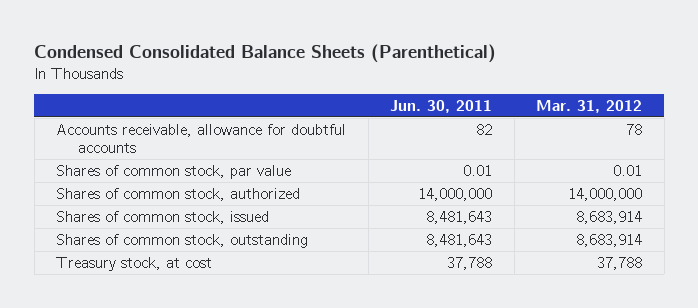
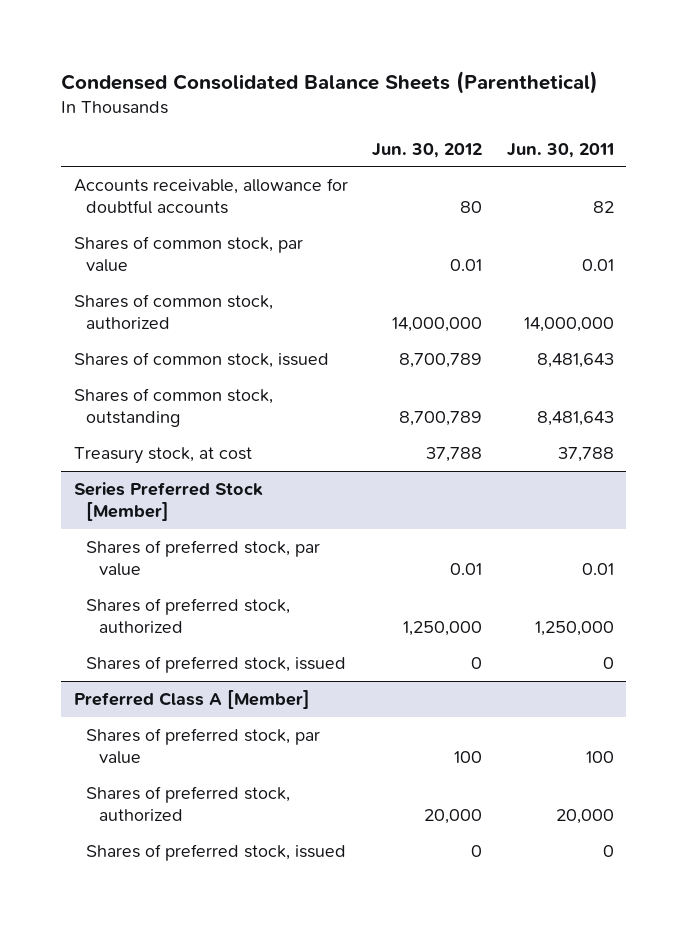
- | Jun. 30, 2011 | Mar. 31, 2012
+ | Jun. 30, 2012 | Jun. 30, 2011
+ Series Preferred Stock [Member]
+ Shares of preferred stock, par value | 0.01 | 0.01
+ Shares of preferred stock, authorized | 1,250,000 | 1,250,000
+ Shares of preferred stock, issued | 0 | 0
+ Preferred Class A [Member]
+ Shares of preferred stock, par value | 100 | 100
+ Shares of preferred stock, authorized | 20,000 | 20,000
+ Shares of preferred stock, issued | 0 | 0

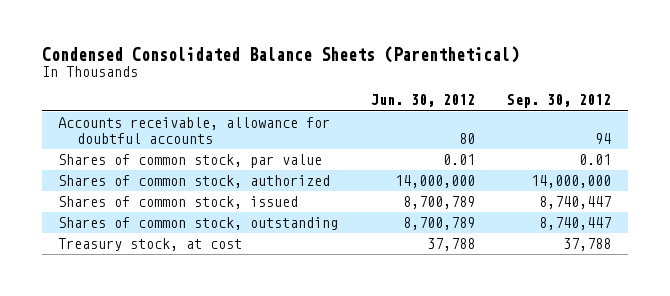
- | Jun. 30, 2012 | Jun. 30, 2011
+ | Jun. 30, 2012 | Sep. 30, 2012
- Series Preferred Stock [Member]
- Shares of preferred stock, par value | 0.01 | 0.01
- Shares of preferred stock, authorized | 1,250,000 | 1,250,000
- Shares of preferred stock, issued | 0 | 0
- Preferred Class A [Member]
- Shares of preferred stock, par value | 100 | 100
- Shares of preferred stock, authorized | 20,000 | 20,000
- Shares of preferred stock, issued | 0 | 0

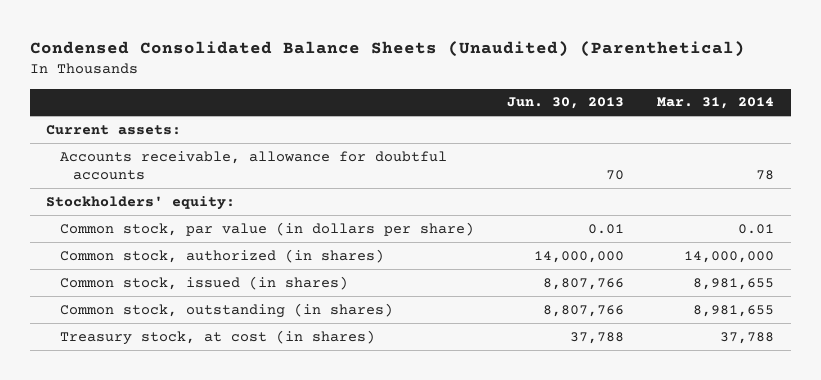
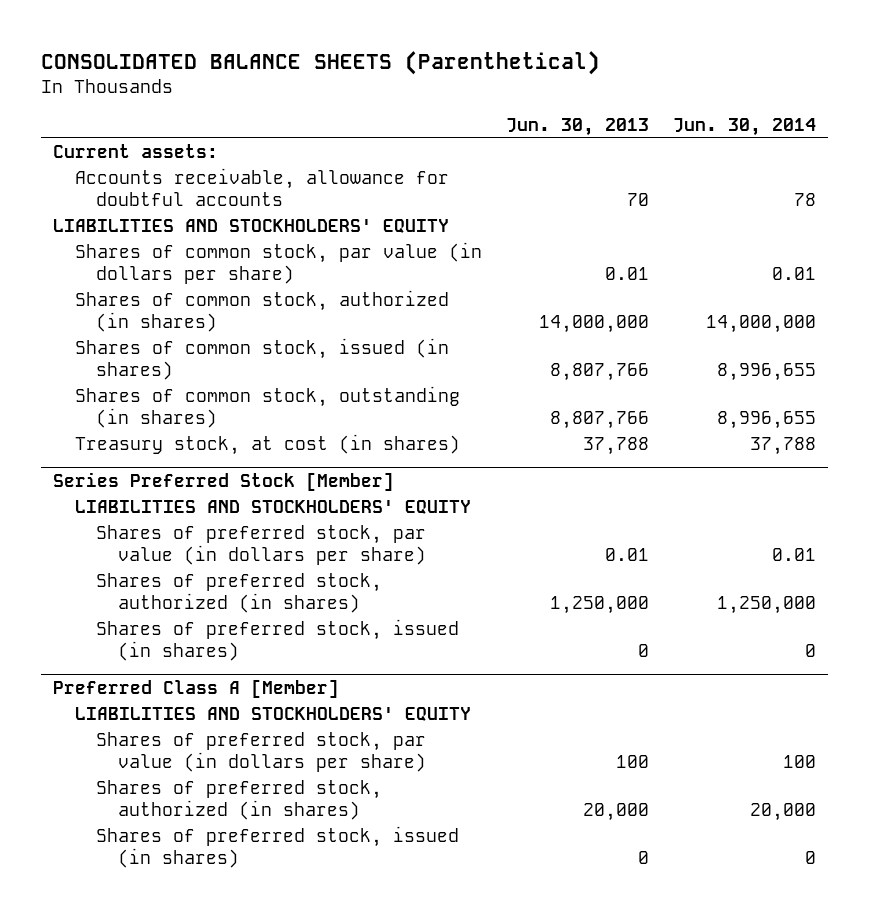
- Condensed Consolidated Balance Sheets (Unaudited) (Parenthetical)
+ CONSOLIDATED BALANCE SHEETS (Parenthetical)
- | Jun. 30, 2013 | Mar. 31, 2014
+ | Jun. 30, 2013 | Jun. 30, 2014
- Stockholders' equity:
- Common stock, par value (in dollars per share) | 0.01 | 0.01
- Common stock, authorized (in shares) | 14,000,000 | 14,000,000
- Common stock, issued (in shares) | 8,807,766 | 8,981,655
- Common stock, outstanding (in shares) | 8,807,766 | 8,981,655
+ LIABILITIES AND STOCKHOLDERS' EQUITY
+ Shares of common stock, par value (in dollars per share) | 0.01 | 0.01
+ Shares of common stock, authorized (in shares) | 14,000,000 | 14,000,000
+ Shares of common stock, issued (in shares) | 8,807,766 | 8,996,655
+ Shares of common stock, outstanding (in shares) | 8,807,766 | 8,996,655
+ Series Preferred Stock [Member]
+ LIABILITIES AND STOCKHOLDERS' EQUITY
+ Shares of preferred stock, par value (in dollars per share) | 0.01 | 0.01
+ Shares of preferred stock, authorized (in shares) | 1,250,000 | 1,250,000
+ Shares of preferred stock, issued (in shares) | 0 | 0
+ Preferred Class A [Member]
+ LIABILITIES AND STOCKHOLDERS' EQUITY
+ Shares of preferred stock, par value (in dollars per share) | 100 | 100
+ Shares of preferred stock, authorized (in shares) | 20,000 | 20,000
+ Shares of preferred stock, issued (in shares) | 0 | 0

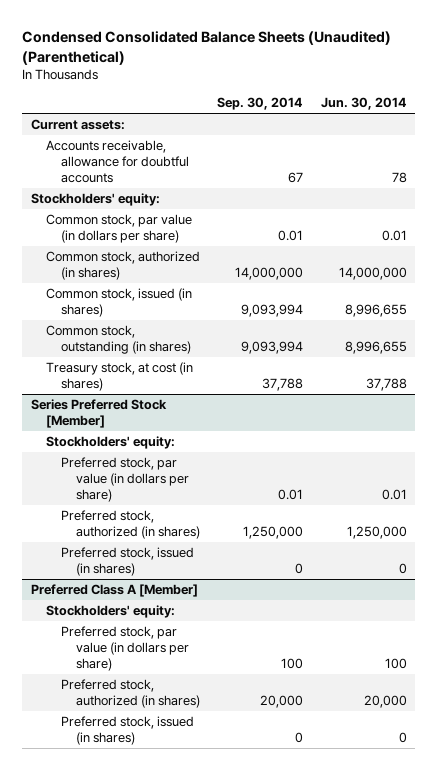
- CONSOLIDATED BALANCE SHEETS (Parenthetical)
+ Condensed Consolidated Balance Sheets (Unaudited) (Parenthetical)
- | Jun. 30, 2013 | Jun. 30, 2014
+ | Sep. 30, 2014 | Jun. 30, 2014
- LIABILITIES AND STOCKHOLDERS' EQUITY
- Shares of common stock, par value (in dollars per share) | 0.01 | 0.01
- Shares of common stock, authorized (in shares) | 14,000,000 | 14,000,000
- Shares of common stock, issued (in shares) | 8,807,766 | 8,996,655
- Shares of common stock, outstanding (in shares) | 8,807,766 | 8,996,655
+ Stockholders' equity:
+ Common stock, par value (in dollars per share) | 0.01 | 0.01
+ Common stock, authorized (in shares) | 14,000,000 | 14,000,000
+ Common stock, issued (in shares) | 9,093,994 | 8,996,655
+ Common stock, outstanding (in shares) | 9,093,994 | 8,996,655
@ Series Preferred Stock [Member]
- LIABILITIES AND STOCKHOLDERS' EQUITY
- Shares of preferred stock, par value (in dollars per share) | 0.01 | 0.01
- Shares of preferred stock, authorized (in shares) | 1,250,000 | 1,250,000
- Shares of preferred stock, issued (in shares) | 0 | 0
+ Stockholders' equity:
+ Preferred stock, par value (in dollars per share) | 0.01 | 0.01
+ Preferred stock, authorized (in shares) | 1,250,000 | 1,250,000
+ Preferred stock, issued (in shares) | 0 | 0
@ Preferred Class A [Member]
- LIABILITIES AND STOCKHOLDERS' EQUITY
- Shares of preferred stock, par value (in dollars per share) | 100 | 100
- Shares of preferred stock, authorized (in shares) | 20,000 | 20,000
- Shares of preferred stock, issued (in shares) | 0 | 0
+ Stockholders' equity:
+ Preferred stock, par value (in dollars per share) | 100 | 100
+ Preferred stock, authorized (in shares) | 20,000 | 20,000
+ Preferred stock, issued (in shares) | 0 | 0

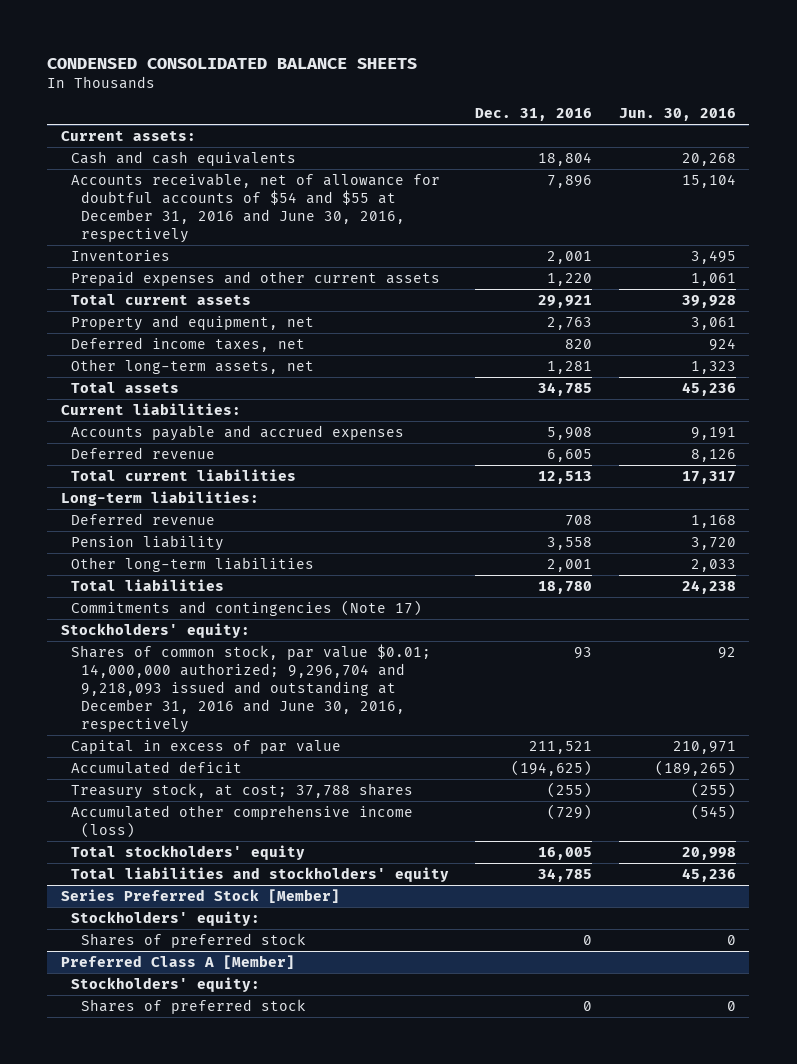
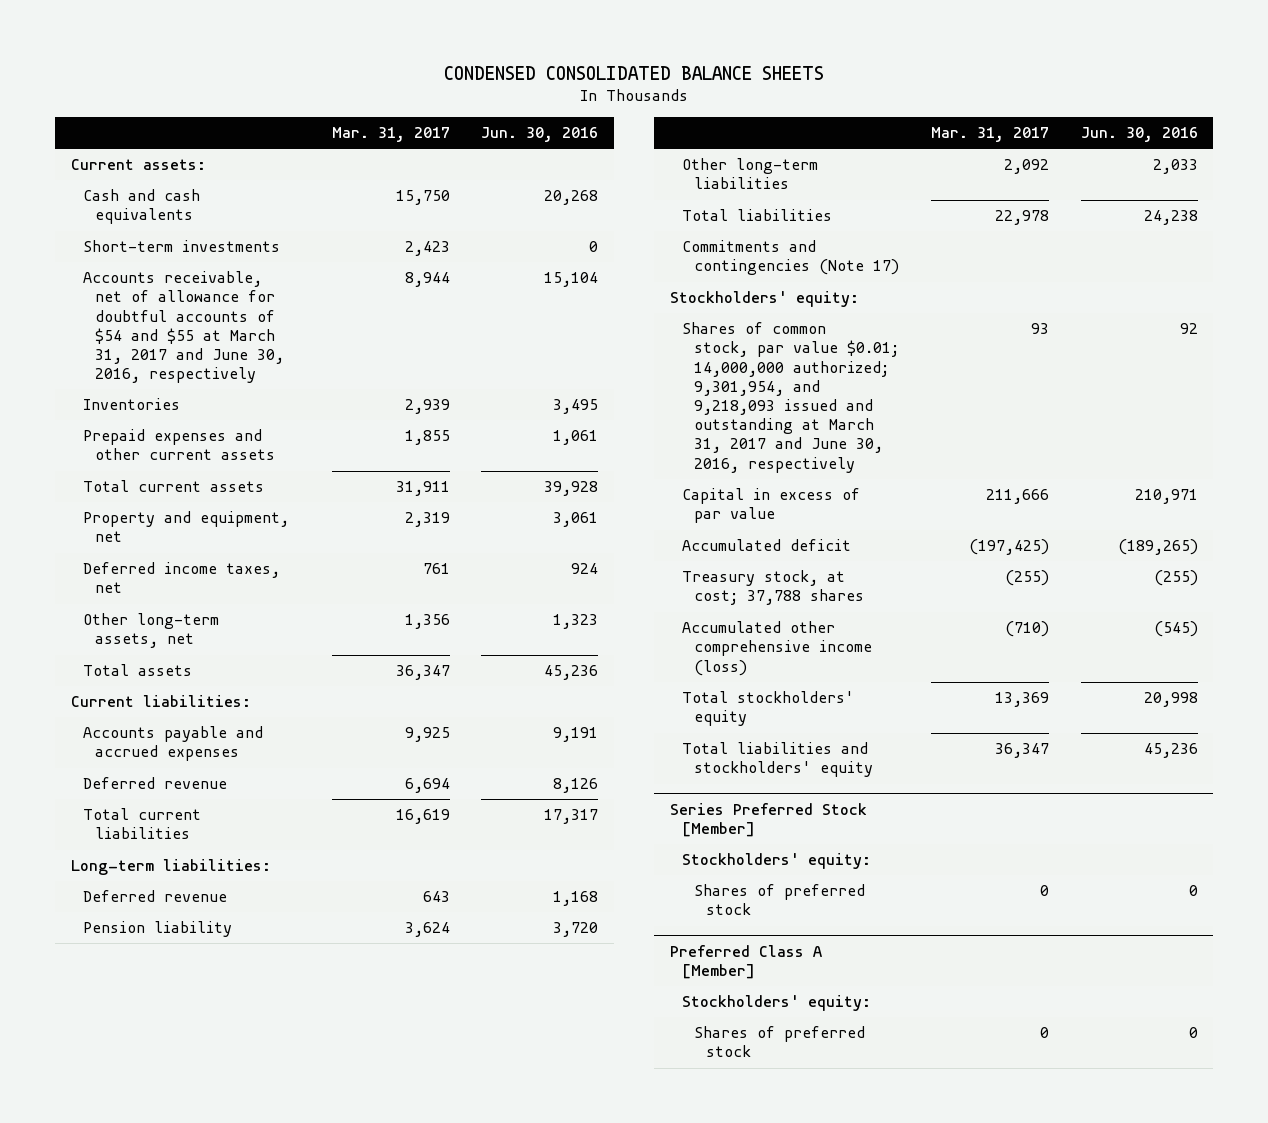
- | Dec. 31, 2016 | Jun. 30, 2016
+ | Mar. 31, 2017 | Jun. 30, 2016
- Accounts receivable, net of allowance for doubtful accounts of $54 and $55 at December 31, 2016 and June 30, 2016, respectively | 7,896 | 15,104
+ Short-term investments | 2,423 | 0
+ Accounts receivable, net of allowance for doubtful accounts of $54 and $55 at March 31, 2017 and June 30, 2016, respectively | 8,944 | 15,104
- Shares of common stock, par value $0.01; 14,000,000 authorized; 9,296,704 and 9,218,093 issued and outstanding at December 31, 2016 and June 30, 2016, respectively | 93 | 92
+ Shares of common stock, par value $0.01; 14,000,000 authorized; 9,301,954, and 9,218,093 issued and outstanding at March 31, 2017 and June 30, 2016, respectively | 93 | 92

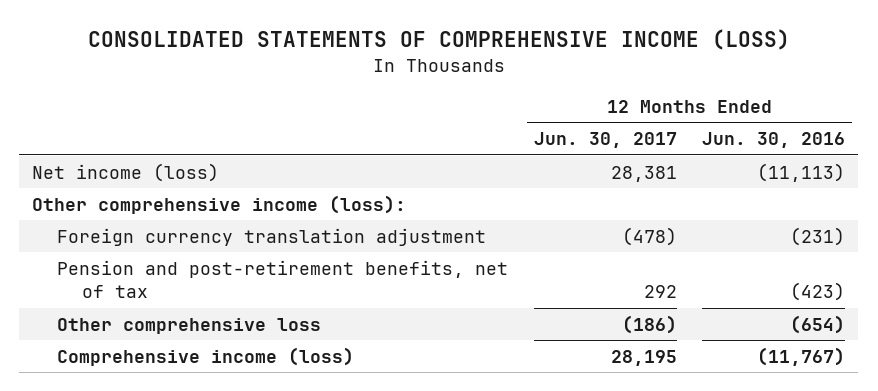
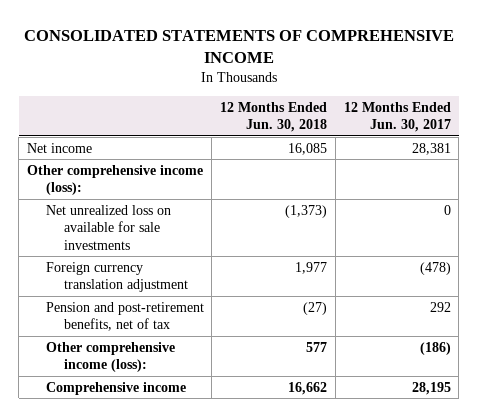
- CONSOLIDATED STATEMENTS OF COMPREHENSIVE INCOME (LOSS)
+ CONSOLIDATED STATEMENTS OF COMPREHENSIVE INCOME
- | 12 Months Ended Jun. 30, 2017 | 12 Months Ended Jun. 30, 2016
+ | 12 Months Ended Jun. 30, 2018 | 12 Months Ended Jun. 30, 2017
- Net income (loss) | 28,381 | (11,113)
+ Net income | 16,085 | 28,381
+ Net unrealized loss on available for sale investments | (1,373) | 0
- Other comprehensive loss | (186) | (654)
- Comprehensive income (loss) | 28,195 | (11,767)
+ Other comprehensive income (loss): | 577 | (186)
+ Comprehensive income | 16,662 | 28,195

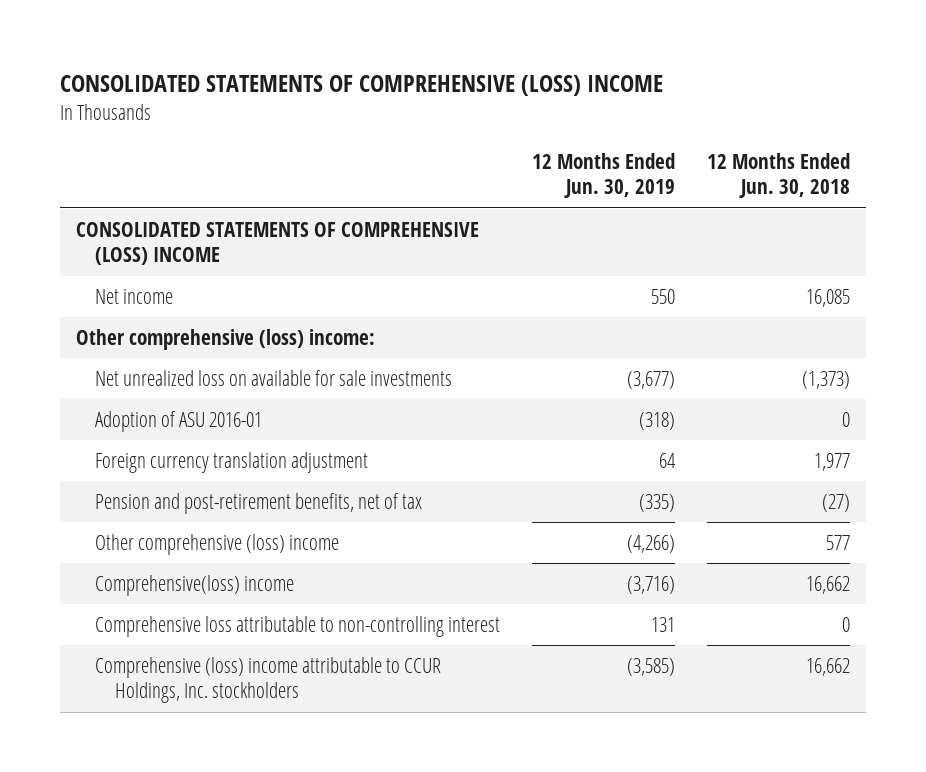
- CONSOLIDATED STATEMENTS OF COMPREHENSIVE INCOME
+ CONSOLIDATED STATEMENTS OF COMPREHENSIVE (LOSS) INCOME
- | 12 Months Ended Jun. 30, 2018 | 12 Months Ended Jun. 30, 2017
+ | 12 Months Ended Jun. 30, 2019 | 12 Months Ended Jun. 30, 2018
+ CONSOLIDATED STATEMENTS OF COMPREHENSIVE (LOSS) INCOME
- Other comprehensive income (loss):
+ Other comprehensive (loss) income:
+ Adoption of ASU 2016-01 | (318) | 0
- Other comprehensive income (loss): | 577 | (186)
- Comprehensive income | 16,662 | 28,195
+ Other comprehensive (loss) income | (4,266) | 577
+ Comprehensive(loss) income | (3,716) | 16,662
+ Comprehensive loss attributable to non-controlling interest | 131 | 0
+ Comprehensive (loss) income attributable to CCUR Holdings, Inc. stockholders | (3,585) | 16,662

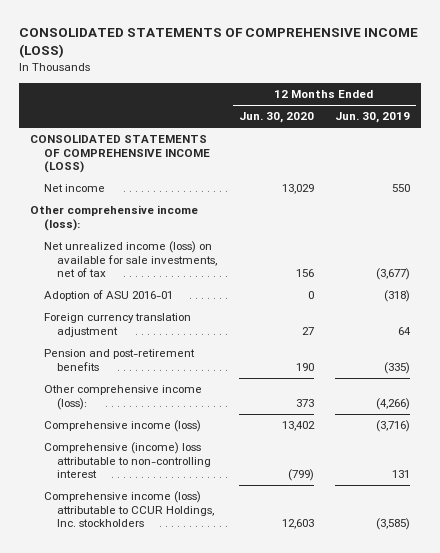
- CONSOLIDATED STATEMENTS OF COMPREHENSIVE (LOSS) INCOME
+ CONSOLIDATED STATEMENTS OF COMPREHENSIVE INCOME (LOSS)
- | 12 Months Ended Jun. 30, 2019 | 12 Months Ended Jun. 30, 2018
+ | 12 Months Ended Jun. 30, 2020 | 12 Months Ended Jun. 30, 2019
- CONSOLIDATED STATEMENTS OF COMPREHENSIVE (LOSS) INCOME
+ CONSOLIDATED STATEMENTS OF COMPREHENSIVE INCOME (LOSS)
- Other comprehensive (loss) income:
- Net unrealized loss on available for sale investments | (3,677) | (1,373)
+ Other comprehensive income (loss):
+ Net unrealized income (loss) on available for sale investments, net of tax | 156 | (3,677)
- Pension and post-retirement benefits, net of tax | (335) | (27)
- Other comprehensive (loss) income | (4,266) | 577
- Comprehensive(loss) income | (3,716) | 16,662
- Comprehensive loss attributable to non-controlling interest | 131 | 0
- Comprehensive (loss) income attributable to CCUR Holdings, Inc. stockholders | (3,585) | 16,662
+ Pension and post-retirement benefits | 190 | (335)
+ Other comprehensive income (loss): | 373 | (4,266)
+ Comprehensive income (loss) | 13,402 | (3,716)
+ Comprehensive (income) loss attributable to non-controlling interest | (799) | 131
+ Comprehensive income (loss) attributable to CCUR Holdings, Inc. stockholders | 12,603 | (3,585)

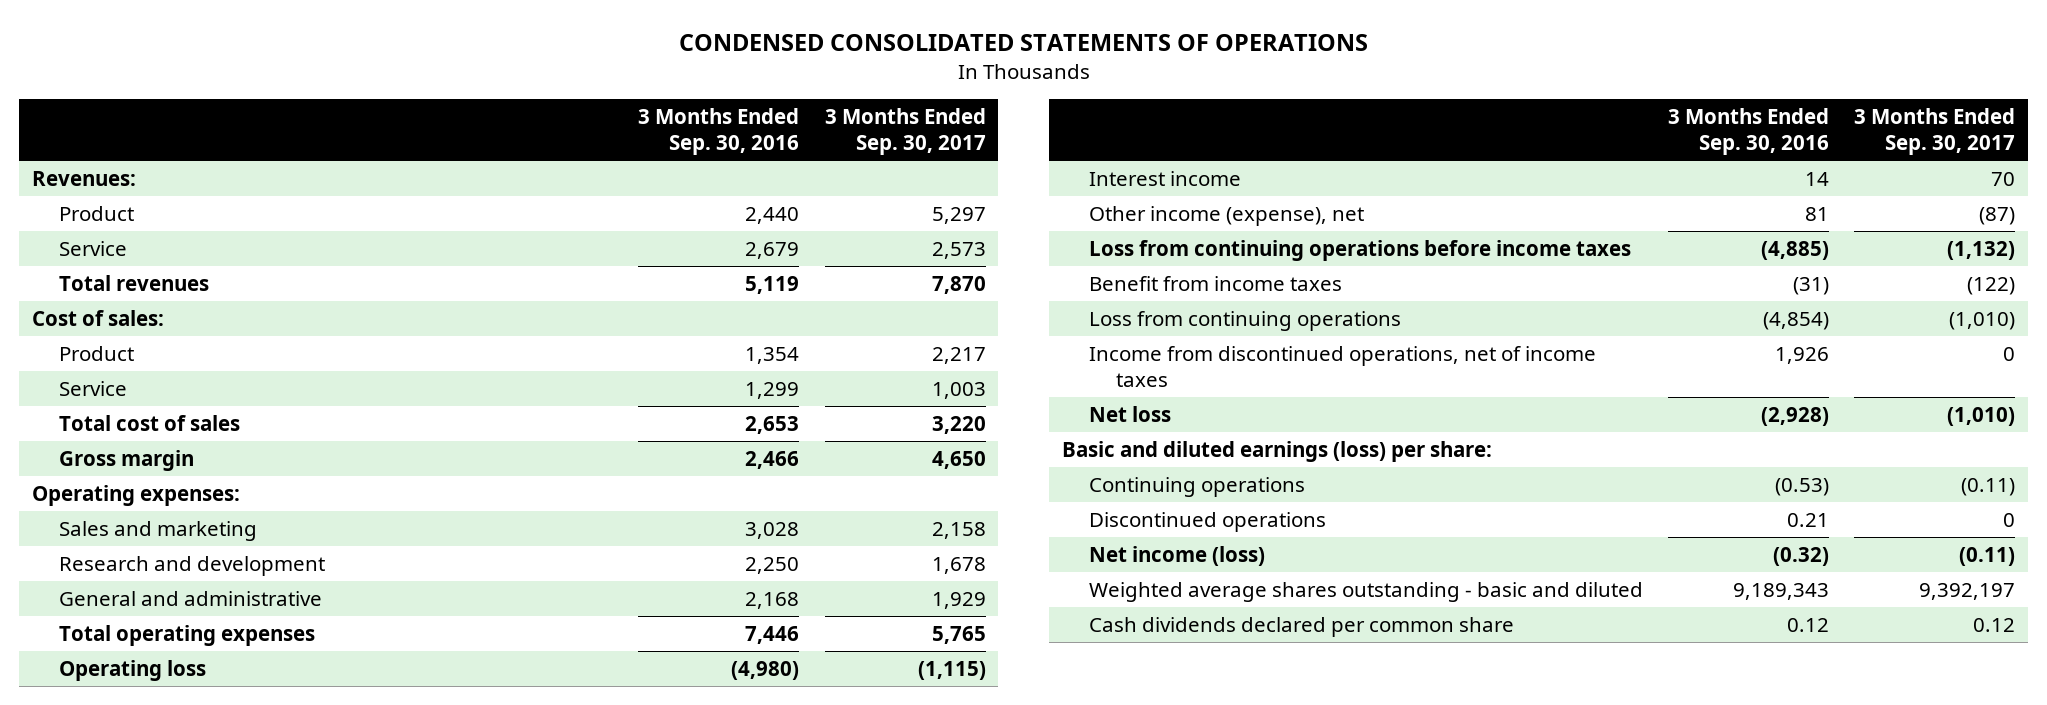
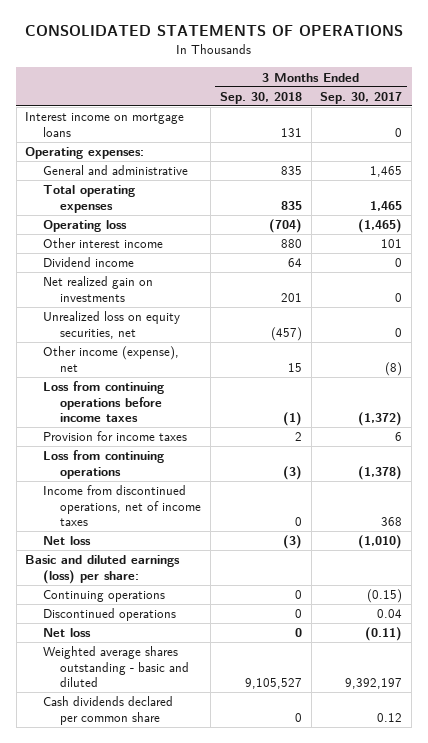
- CONDENSED CONSOLIDATED STATEMENTS OF OPERATIONS
+ CONSOLIDATED STATEMENTS OF OPERATIONS
- | 3 Months Ended Sep. 30, 2016 | 3 Months Ended Sep. 30, 2017
+ | 3 Months Ended Sep. 30, 2018 | 3 Months Ended Sep. 30, 2017
- Revenues:
- Product | 2,440 | 5,297
- Service | 2,679 | 2,573
- Total revenues | 5,119 | 7,870
- Cost of sales:
- Product | 1,354 | 2,217
- Service | 1,299 | 1,003
- Total cost of sales | 2,653 | 3,220
- Gross margin | 2,466 | 4,650
+ Interest income on mortgage loans | 131 | 0
- Sales and marketing | 3,028 | 2,158
- Research and development | 2,250 | 1,678
- General and administrative | 2,168 | 1,929
- Total operating expenses | 7,446 | 5,765
- Operating loss | (4,980) | (1,115)
- Interest income | 14 | 70
- Other income (expense), net | 81 | (87)
- Loss from continuing operations before income taxes | (4,885) | (1,132)
- Benefit from income taxes | (31) | (122)
- Loss from continuing operations | (4,854) | (1,010)
- Income from discontinued operations, net of income taxes | 1,926 | 0
+ General and administrative | 835 | 1,465
+ Total operating expenses | 835 | 1,465
+ Operating loss | (704) | (1,465)
+ Other interest income | 880 | 101
+ Dividend income | 64 | 0
+ Net realized gain on investments | 201 | 0
+ Unrealized loss on equity securities, net | (457) | 0
+ Other income (expense), net | 15 | (8)
+ Loss from continuing operations before income taxes | (1) | (1,372)
+ Provision for income taxes | 2 | 6
+ Loss from continuing operations | (3) | (1,378)
+ Income from discontinued operations, net of income taxes | 0 | 368
- Continuing operations | (0.53) | (0.11)
- Discontinued operations | 0.21 | 0
- Net income (loss) | (0.32) | (0.11)
+ Continuing operations | 0 | (0.15)
+ Discontinued operations | 0 | 0.04
+ Net loss | 0 | (0.11)

